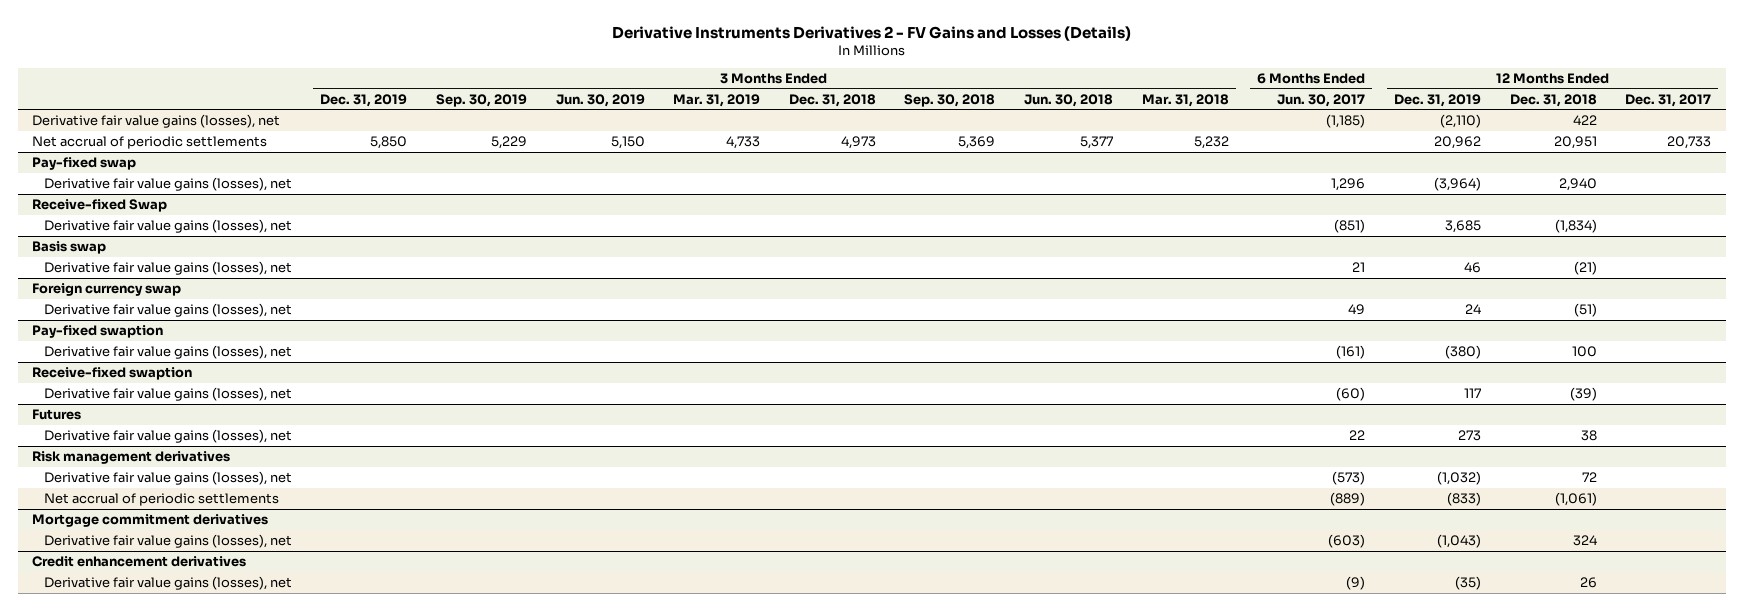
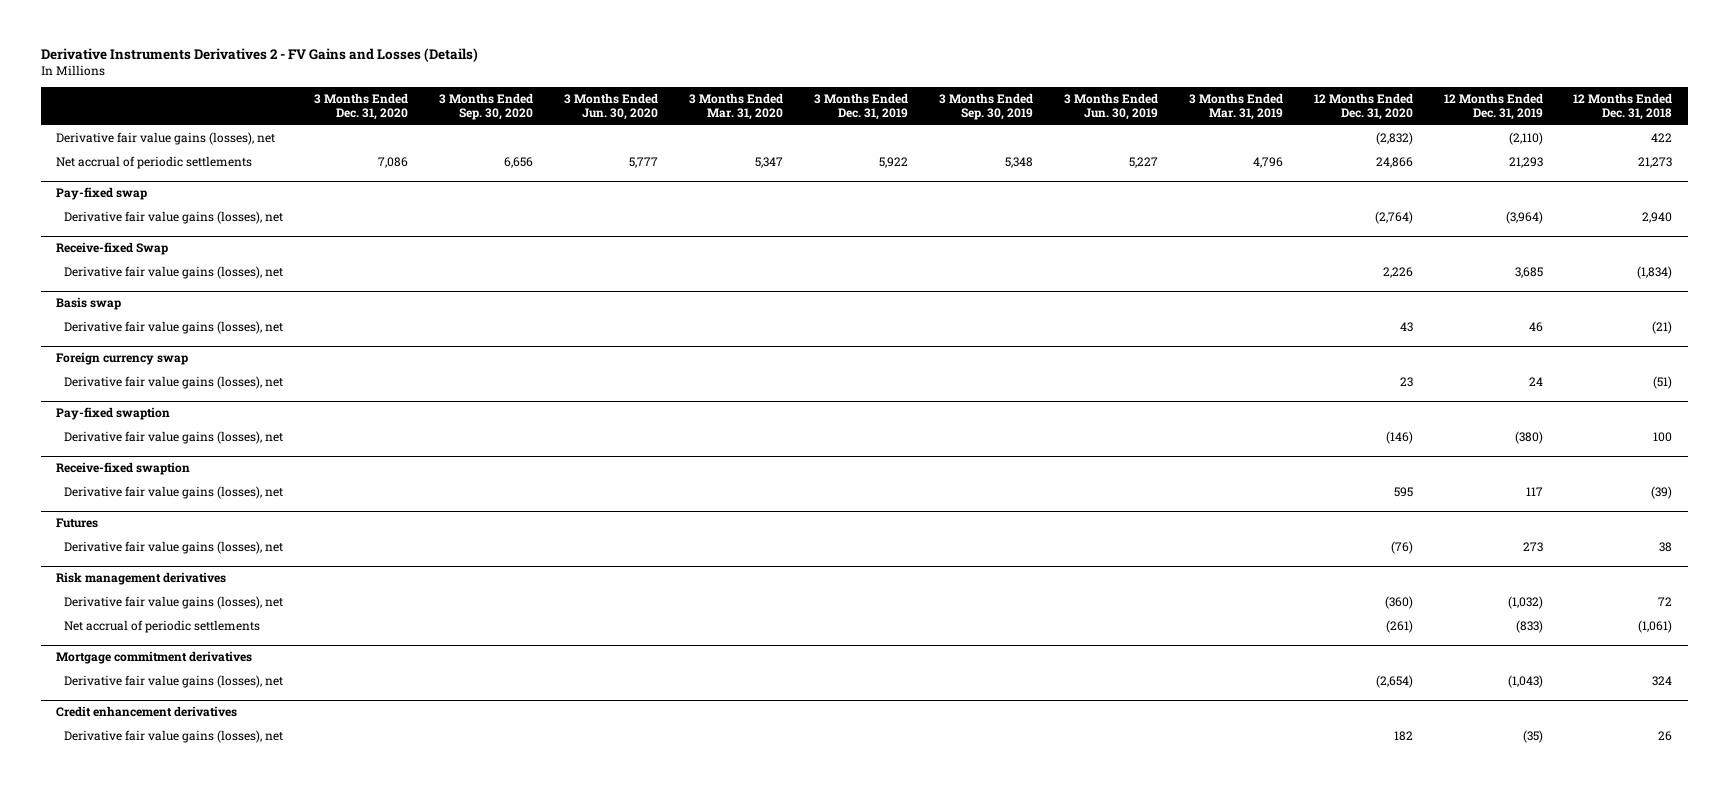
- | 3 Months Ended Dec. 31, 2019 | 3 Months Ended Sep. 30, 2019 | 3 Months Ended Jun. 30, 2019 | 3 Months Ended Mar. 31, 2019 | 3 Months Ended Dec. 31, 2018 | 3 Months Ended Sep. 30, 2018 | 3 Months Ended Jun. 30, 2018 | 3 Months Ended Mar. 31, 2018 | 6 Months Ended Jun. 30, 2017 | 12 Months Ended Dec. 31, 2019 | 12 Months Ended Dec. 31, 2018 | 12 Months Ended Dec. 31, 2017
+ | 3 Months Ended Dec. 31, 2020 | 3 Months Ended Sep. 30, 2020 | 3 Months Ended Jun. 30, 2020 | 3 Months Ended Mar. 31, 2020 | 3 Months Ended Dec. 31, 2019 | 3 Months Ended Sep. 30, 2019 | 3 Months Ended Jun. 30, 2019 | 3 Months Ended Mar. 31, 2019 | 12 Months Ended Dec. 31, 2020 | 12 Months Ended Dec. 31, 2019 | 12 Months Ended Dec. 31, 2018
- Net accrual of periodic settlements | 5,850 | 5,229 | 5,150 | 4,733 | 4,973 | 5,369 | 5,377 | 5,232 | | 20,962 | 20,951 | 20,733
+ Net accrual of periodic settlements | 7,086 | 6,656 | 5,777 | 5,347 | 5,922 | 5,348 | 5,227 | 4,796 | 24,866 | 21,293 | 21,273

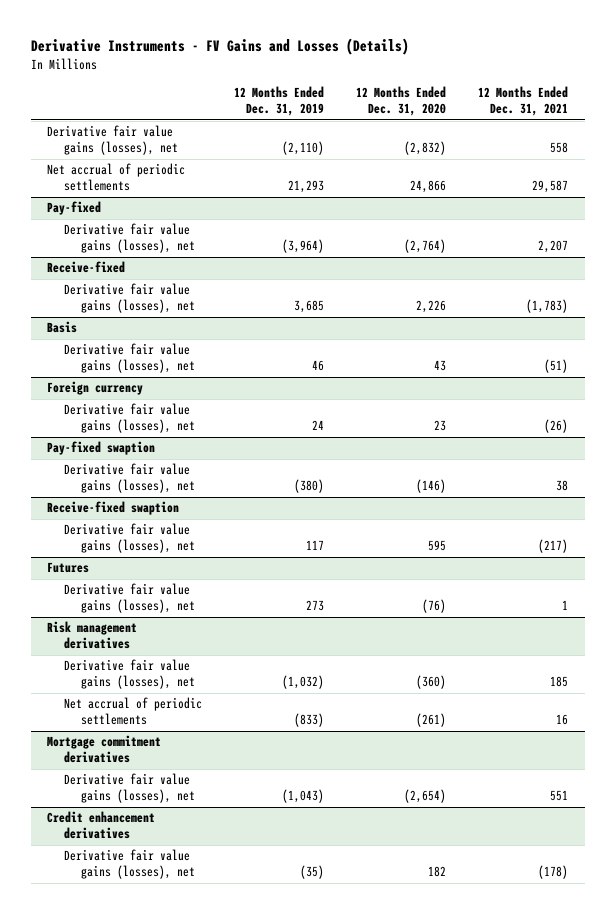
- Derivative Instruments Derivatives 2 - FV Gains and Losses (Details)
+ Derivative Instruments - FV Gains and Losses (Details)
- | 3 Months Ended Dec. 31, 2020 | 3 Months Ended Sep. 30, 2020 | 3 Months Ended Jun. 30, 2020 | 3 Months Ended Mar. 31, 2020 | 3 Months Ended Dec. 31, 2019 | 3 Months Ended Sep. 30, 2019 | 3 Months Ended Jun. 30, 2019 | 3 Months Ended Mar. 31, 2019 | 12 Months Ended Dec. 31, 2020 | 12 Months Ended Dec. 31, 2019 | 12 Months Ended Dec. 31, 2018
+ | 12 Months Ended Dec. 31, 2019 | 12 Months Ended Dec. 31, 2020 | 12 Months Ended Dec. 31, 2021
- Pay-fixed swap
+ Pay-fixed
- Receive-fixed Swap
+ Receive-fixed
- Basis swap
+ Basis
- Foreign currency swap
+ Foreign currency

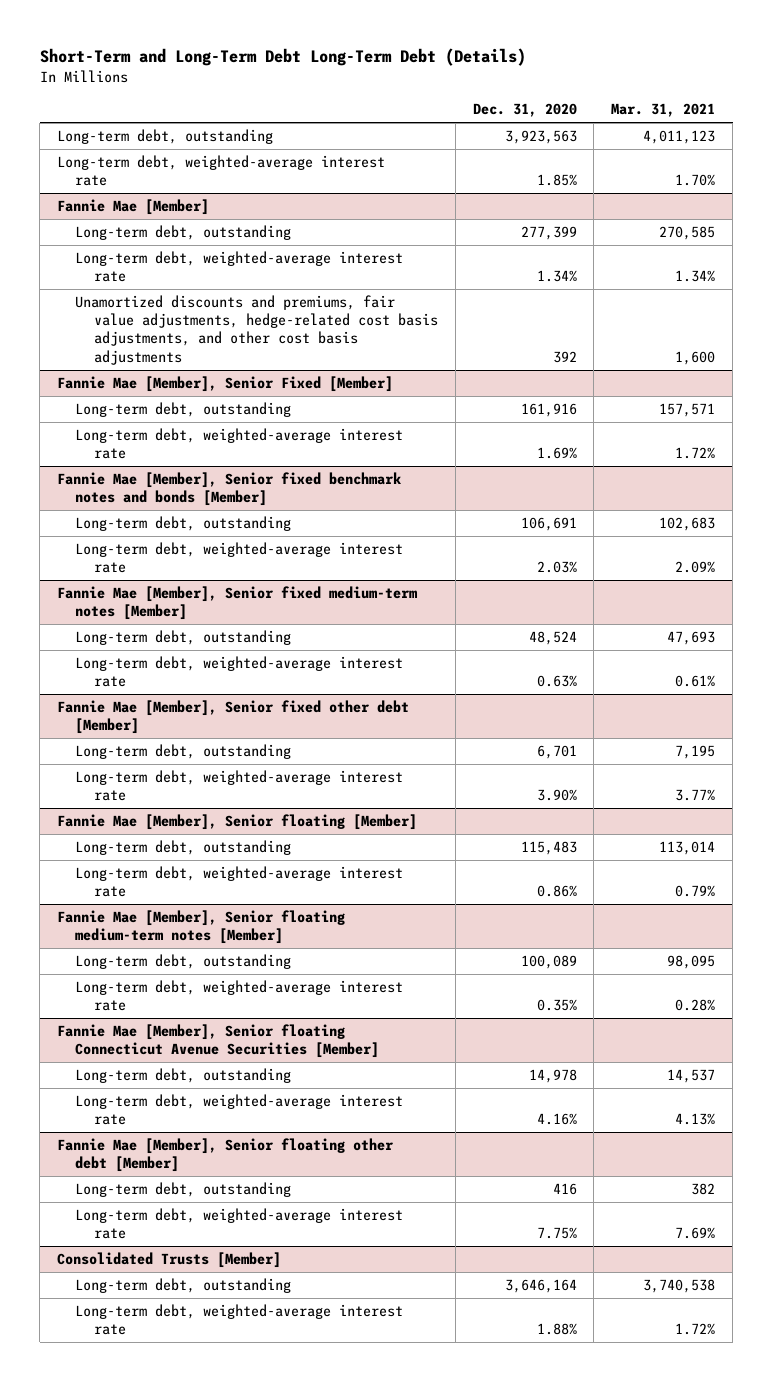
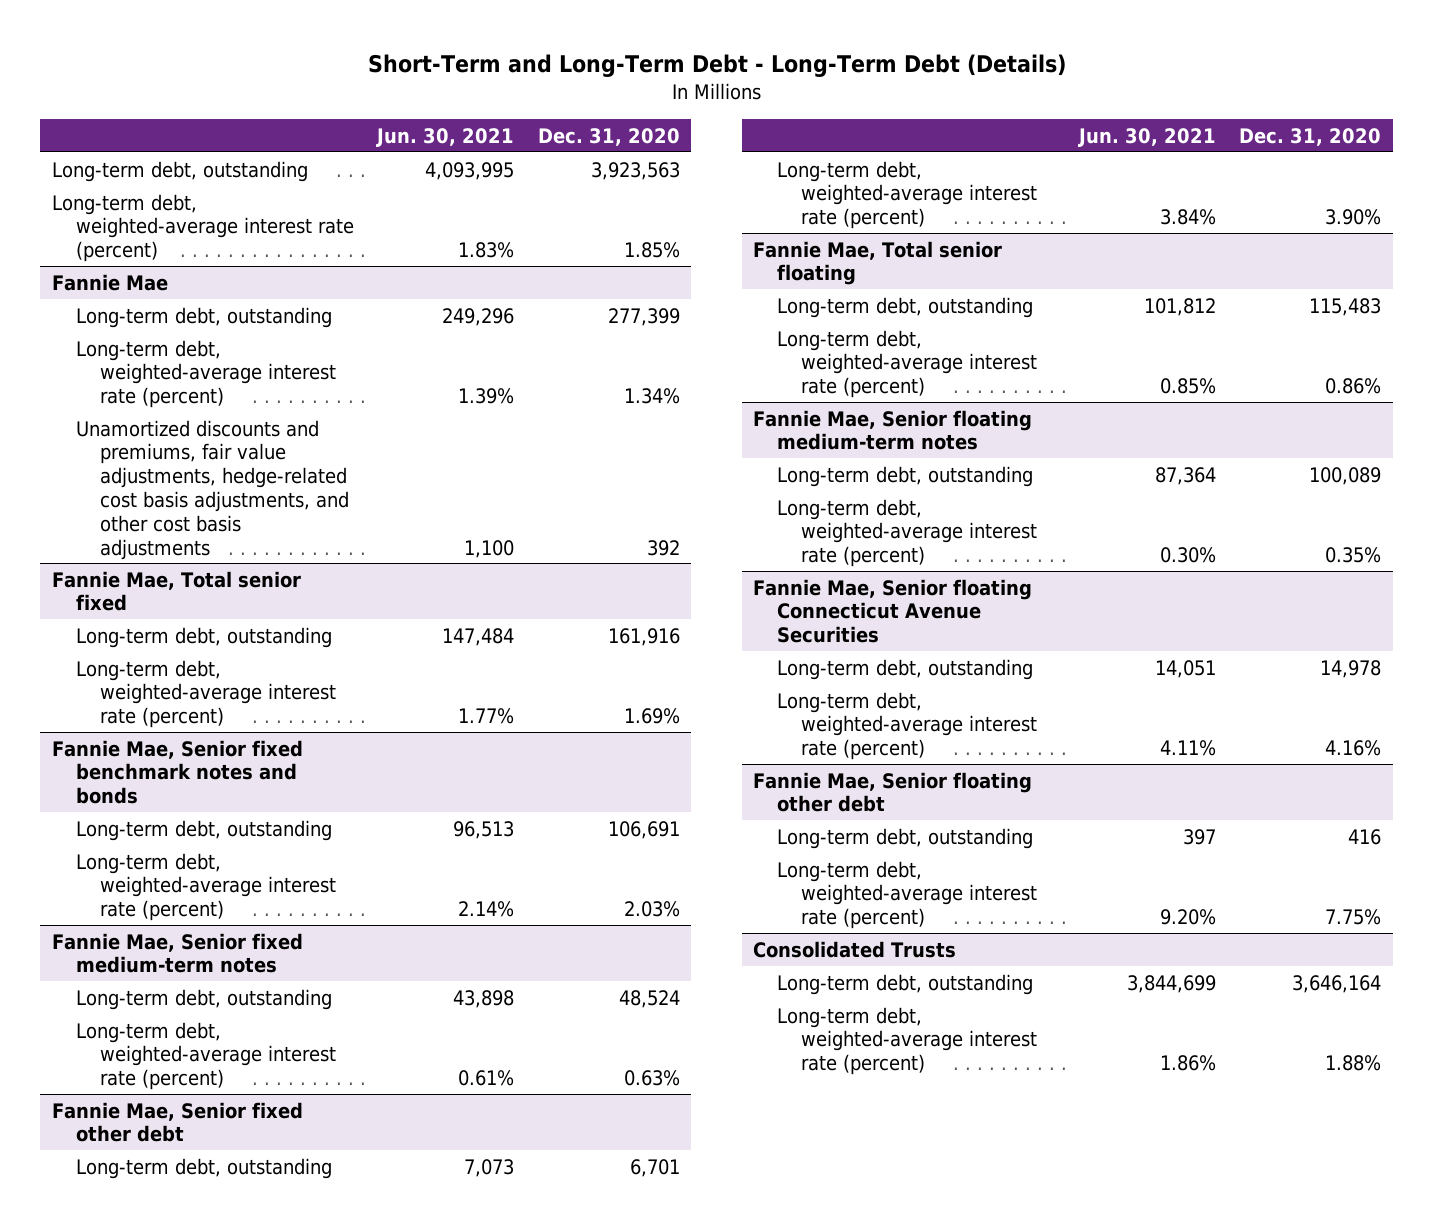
- Short-Term and Long-Term Debt Long-Term Debt (Details)
+ Short-Term and Long-Term Debt - Long-Term Debt (Details)
- | Dec. 31, 2020 | Mar. 31, 2021
+ | Jun. 30, 2021 | Dec. 31, 2020
- Long-term debt, weighted-average interest rate | 1.85% | 1.70%
- Fannie Mae [Member]
+ Long-term debt, weighted-average interest rate (percent) | 1.83% | 1.85%
+ Fannie Mae
- Long-term debt, weighted-average interest rate | 1.34% | 1.34%
+ Long-term debt, weighted-average interest rate (percent) | 1.39% | 1.34%
- Fannie Mae [Member], Senior Fixed [Member]
+ Fannie Mae, Total senior fixed
- Long-term debt, weighted-average interest rate | 1.69% | 1.72%
- Fannie Mae [Member], Senior fixed benchmark notes and bonds [Member]
+ Long-term debt, weighted-average interest rate (percent) | 1.77% | 1.69%
+ Fannie Mae, Senior fixed benchmark notes and bonds
- Long-term debt, weighted-average interest rate | 2.03% | 2.09%
- Fannie Mae [Member], Senior fixed medium-term notes [Member]
+ Long-term debt, weighted-average interest rate (percent) | 2.14% | 2.03%
+ Fannie Mae, Senior fixed medium-term notes
- Long-term debt, weighted-average interest rate | 0.63% | 0.61%
- Fannie Mae [Member], Senior fixed other debt [Member]
+ Long-term debt, weighted-average interest rate (percent) | 0.61% | 0.63%
+ Fannie Mae, Senior fixed other debt
- Long-term debt, weighted-average interest rate | 3.90% | 3.77%
- Fannie Mae [Member], Senior floating [Member]
+ Long-term debt, weighted-average interest rate (percent) | 3.84% | 3.90%
+ Fannie Mae, Total senior floating
- Long-term debt, weighted-average interest rate | 0.86% | 0.79%
- Fannie Mae [Member], Senior floating medium-term notes [Member]
+ Long-term debt, weighted-average interest rate (percent) | 0.85% | 0.86%
+ Fannie Mae, Senior floating medium-term notes
- Long-term debt, weighted-average interest rate | 0.35% | 0.28%
- Fannie Mae [Member], Senior floating Connecticut Avenue Securities [Member]
+ Long-term debt, weighted-average interest rate (percent) | 0.30% | 0.35%
+ Fannie Mae, Senior floating Connecticut Avenue Securities
- Long-term debt, weighted-average interest rate | 4.16% | 4.13%
- Fannie Mae [Member], Senior floating other debt [Member]
+ Long-term debt, weighted-average interest rate (percent) | 4.11% | 4.16%
+ Fannie Mae, Senior floating other debt
- Long-term debt, weighted-average interest rate | 7.75% | 7.69%
- Consolidated Trusts [Member]
+ Long-term debt, weighted-average interest rate (percent) | 9.20% | 7.75%
+ Consolidated Trusts
- Long-term debt, weighted-average interest rate | 1.88% | 1.72%
+ Long-term debt, weighted-average interest rate (percent) | 1.86% | 1.88%

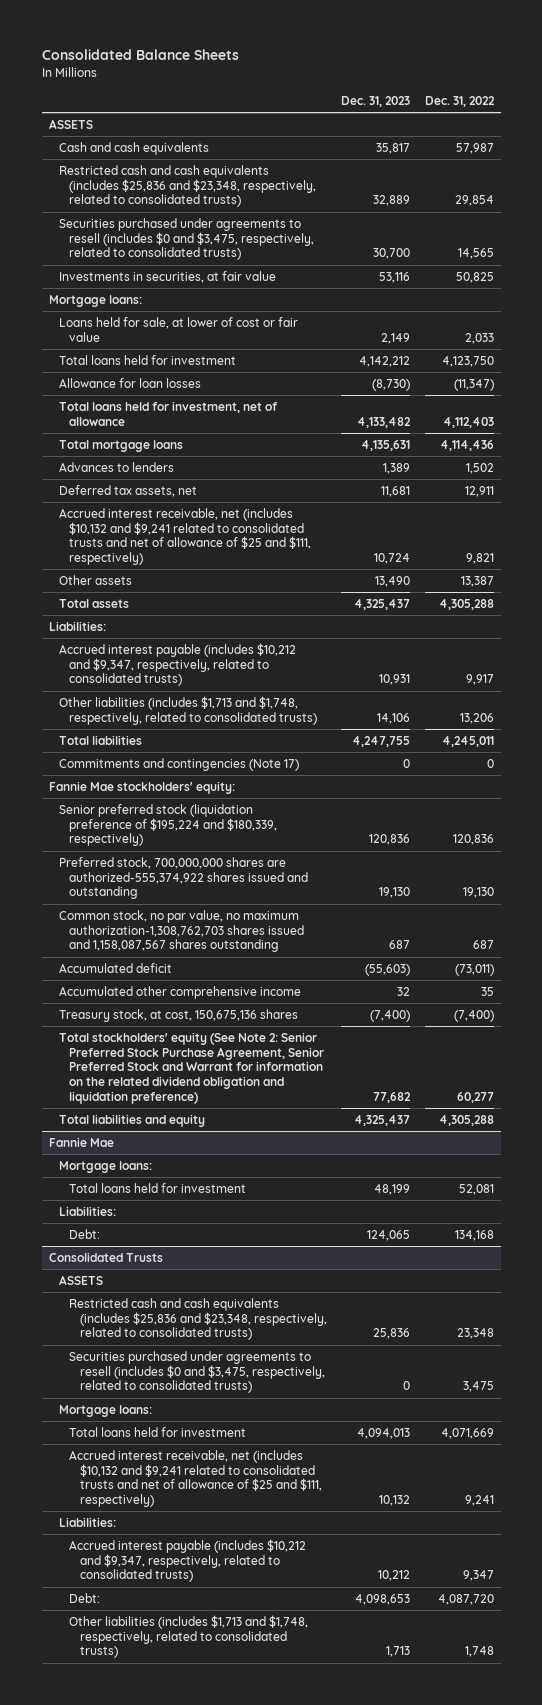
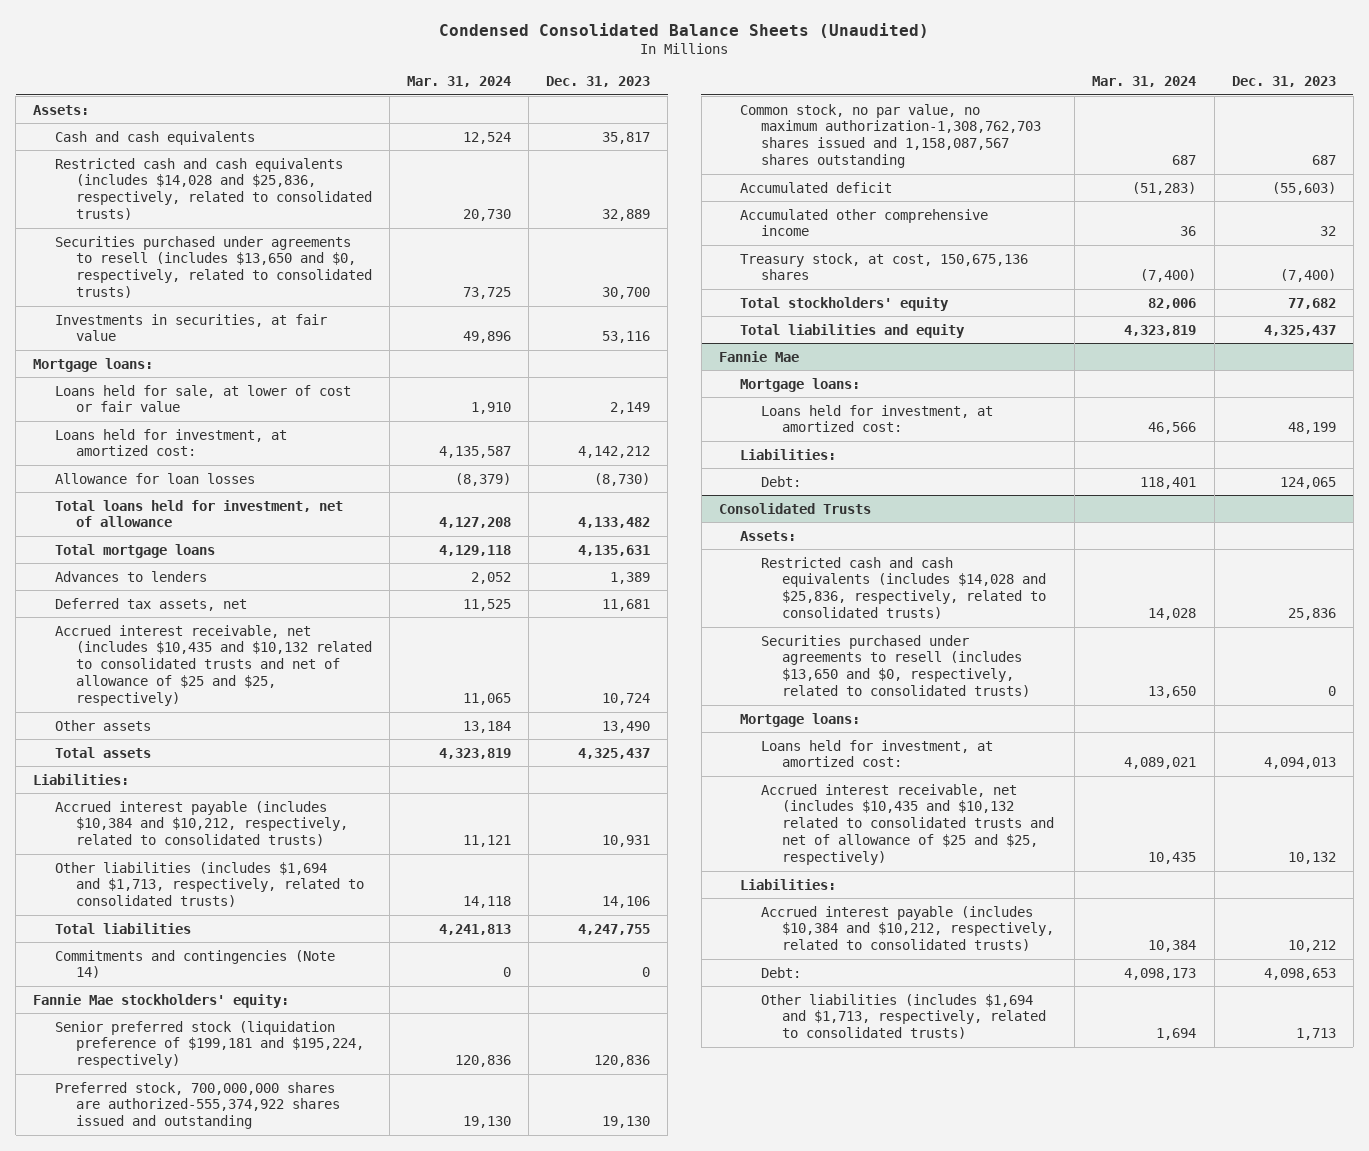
- Consolidated Balance Sheets
+ Condensed Consolidated Balance Sheets (Unaudited)
- | Dec. 31, 2023 | Dec. 31, 2022
+ | Mar. 31, 2024 | Dec. 31, 2023
- ASSETS
+ Assets:
- Restricted cash and cash equivalents (includes $25,836 and $23,348, respectively, related to consolidated trusts) | 32,889 | 29,854
- Securities purchased under agreements to resell (includes $0 and $3,475, respectively, related to consolidated trusts) | 30,700 | 14,565
+ Restricted cash and cash equivalents (includes $14,028 and $25,836, respectively, related to consolidated trusts) | 20,730 | 32,889
+ Securities purchased under agreements to resell (includes $13,650 and $0, respectively, related to consolidated trusts) | 73,725 | 30,700
- Total loans held for investment | 4,142,212 | 4,123,750
+ Loans held for investment, at amortized cost: | 4,135,587 | 4,142,212
- Accrued interest receivable, net (includes $10,132 and $9,241 related to consolidated trusts and net of allowance of $25 and $111, respectively) | 10,724 | 9,821
+ Accrued interest receivable, net (includes $10,435 and $10,132 related to consolidated trusts and net of allowance of $25 and $25, respectively) | 11,065 | 10,724
- Accrued interest payable (includes $10,212 and $9,347, respectively, related to consolidated trusts) | 10,931 | 9,917
- Other liabilities (includes $1,713 and $1,748, respectively, related to consolidated trusts) | 14,106 | 13,206
+ Accrued interest payable (includes $10,384 and $10,212, respectively, related to consolidated trusts) | 11,121 | 10,931
+ Other liabilities (includes $1,694 and $1,713, respectively, related to consolidated trusts) | 14,118 | 14,106
- Commitments and contingencies (Note 17) | 0 | 0
+ Commitments and contingencies (Note 14) | 0 | 0
- Senior preferred stock (liquidation preference of $195,224 and $180,339, respectively) | 120,836 | 120,836
+ Senior preferred stock (liquidation preference of $199,181 and $195,224, respectively) | 120,836 | 120,836
- Total stockholders' equity (See Note 2: Senior Preferred Stock Purchase Agreement, Senior Preferred Stock and Warrant for information on the related dividend obligation and liquidation preference) | 77,682 | 60,277
+ Total stockholders' equity | 82,006 | 77,682
@ Fannie Mae
- Total loans held for investment | 48,199 | 52,081
+ Loans held for investment, at amortized cost: | 46,566 | 48,199
@ Consolidated Trusts
- ASSETS
- Restricted cash and cash equivalents (includes $25,836 and $23,348, respectively, related to consolidated trusts) | 25,836 | 23,348
- Securities purchased under agreements to resell (includes $0 and $3,475, respectively, related to consolidated trusts) | 0 | 3,475
+ Assets:
+ Restricted cash and cash equivalents (includes $14,028 and $25,836, respectively, related to consolidated trusts) | 14,028 | 25,836
+ Securities purchased under agreements to resell (includes $13,650 and $0, respectively, related to consolidated trusts) | 13,650 | 0
- Total loans held for investment | 4,094,013 | 4,071,669
- Accrued interest receivable, net (includes $10,132 and $9,241 related to consolidated trusts and net of allowance of $25 and $111, respectively) | 10,132 | 9,241
+ Loans held for investment, at amortized cost: | 4,089,021 | 4,094,013
+ Accrued interest receivable, net (includes $10,435 and $10,132 related to consolidated trusts and net of allowance of $25 and $25, respectively) | 10,435 | 10,132
- Accrued interest payable (includes $10,212 and $9,347, respectively, related to consolidated trusts) | 10,212 | 9,347
+ Accrued interest payable (includes $10,384 and $10,212, respectively, related to consolidated trusts) | 10,384 | 10,212
- Other liabilities (includes $1,713 and $1,748, respectively, related to consolidated trusts) | 1,713 | 1,748
+ Other liabilities (includes $1,694 and $1,713, respectively, related to consolidated trusts) | 1,694 | 1,713

